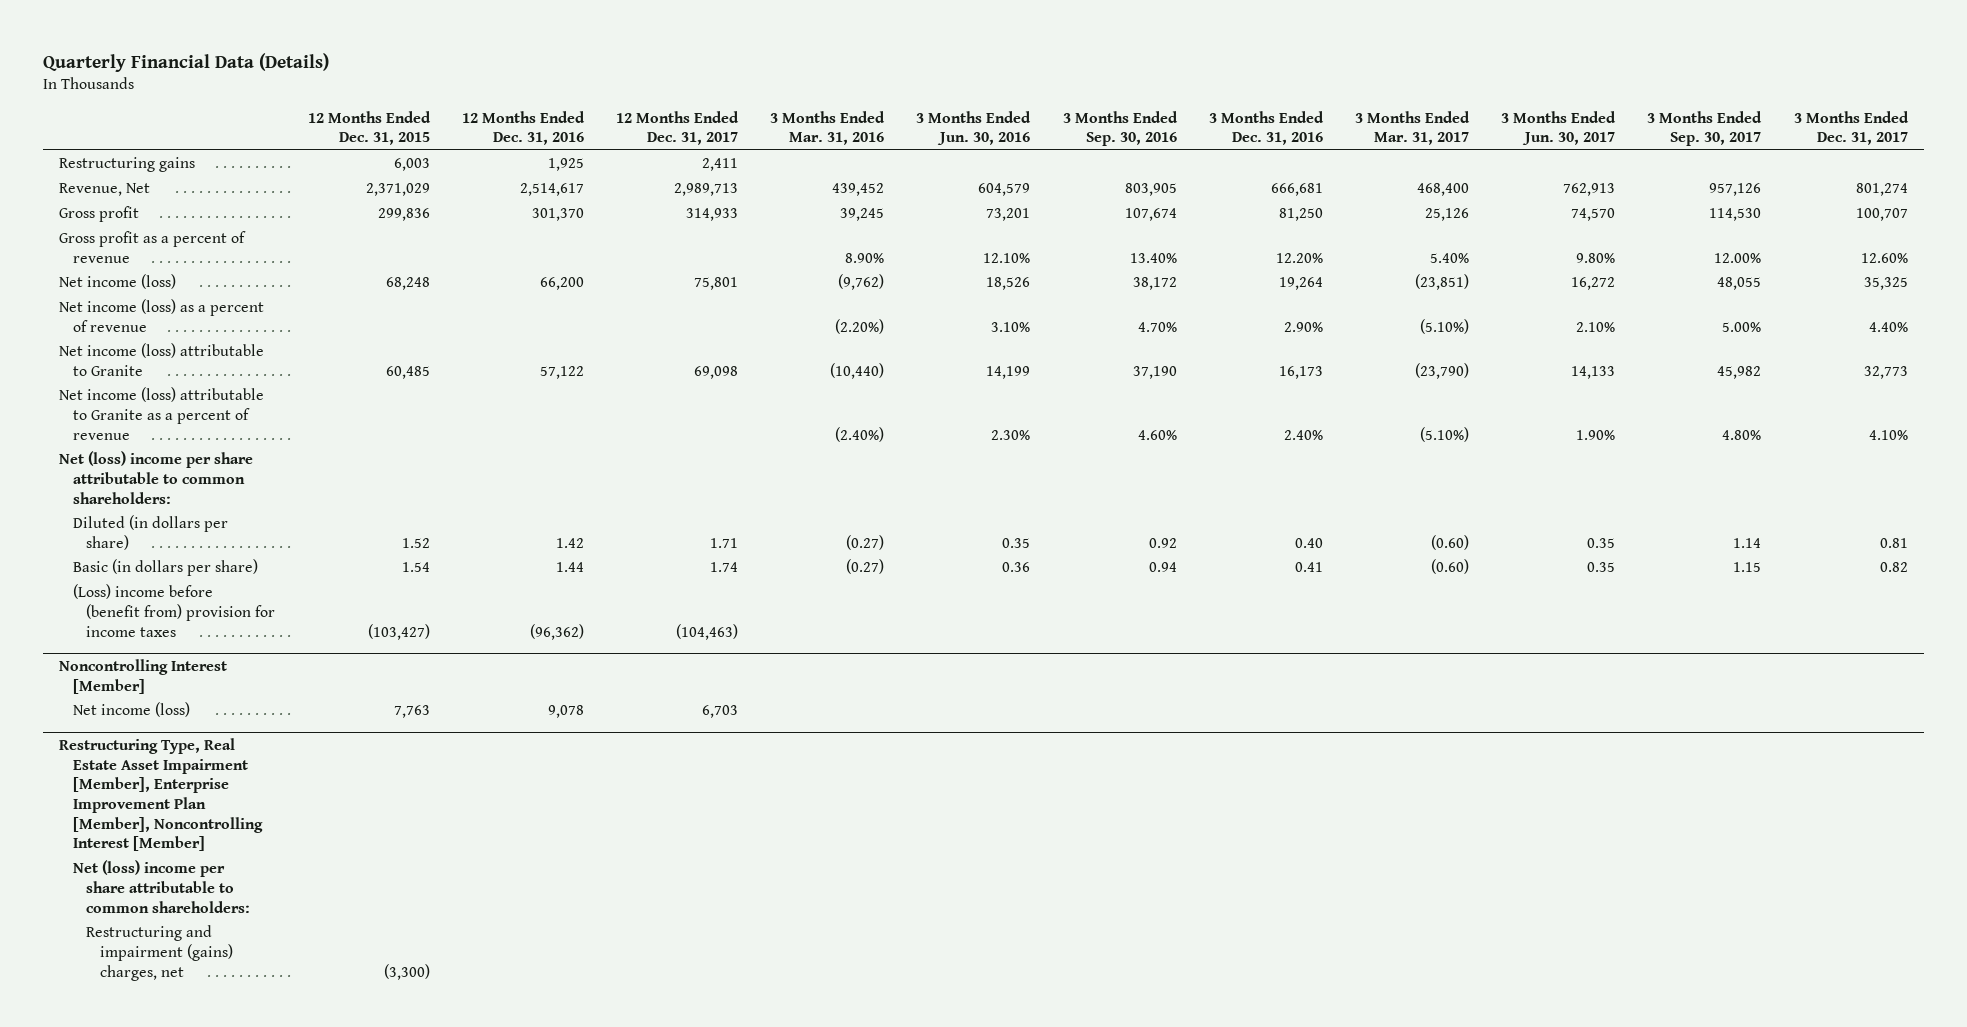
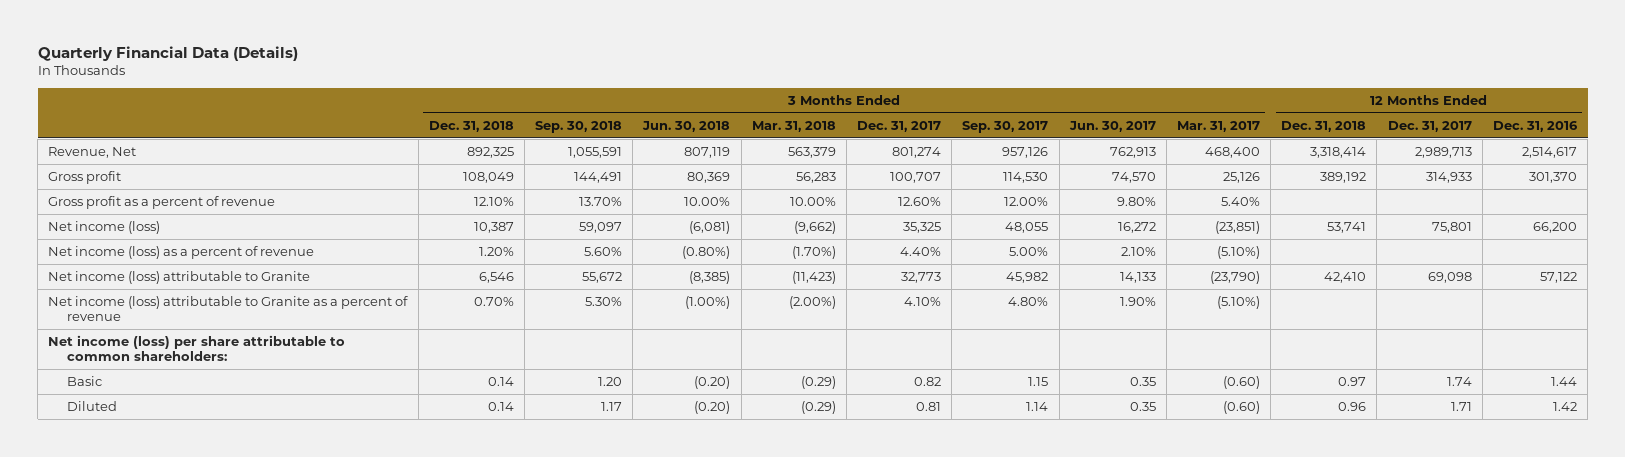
- | 12 Months Ended Dec. 31, 2015 | 12 Months Ended Dec. 31, 2016 | 12 Months Ended Dec. 31, 2017 | 3 Months Ended Mar. 31, 2016 | 3 Months Ended Jun. 30, 2016 | 3 Months Ended Sep. 30, 2016 | 3 Months Ended Dec. 31, 2016 | 3 Months Ended Mar. 31, 2017 | 3 Months Ended Jun. 30, 2017 | 3 Months Ended Sep. 30, 2017 | 3 Months Ended Dec. 31, 2017
+ | 3 Months Ended Dec. 31, 2018 | 3 Months Ended Sep. 30, 2018 | 3 Months Ended Jun. 30, 2018 | 3 Months Ended Mar. 31, 2018 | 3 Months Ended Dec. 31, 2017 | 3 Months Ended Sep. 30, 2017 | 3 Months Ended Jun. 30, 2017 | 3 Months Ended Mar. 31, 2017 | 12 Months Ended Dec. 31, 2018 | 12 Months Ended Dec. 31, 2017 | 12 Months Ended Dec. 31, 2016
- Restructuring gains | 6,003 | 1,925 | 2,411 | | | | | | | |
- Net (loss) income per share attributable to common shareholders:
- Diluted (in dollars per share) | 1.52 | 1.42 | 1.71 | (0.27) | 0.35 | 0.92 | 0.40 | (0.60) | 0.35 | 1.14 | 0.81
- Basic (in dollars per share) | 1.54 | 1.44 | 1.74 | (0.27) | 0.36 | 0.94 | 0.41 | (0.60) | 0.35 | 1.15 | 0.82
- (Loss) income before (benefit from) provision for income taxes | (103,427) | (96,362) | (104,463) | | | | | | | |
- Noncontrolling Interest [Member]
- Net income (loss) | 7,763 | 9,078 | 6,703 | | | | | | | |
- Restructuring Type, Real Estate Asset Impairment [Member], Enterprise Improvement Plan [Member], Noncontrolling Interest [Member]
- Net (loss) income per share attributable to common shareholders:
- Restructuring and impairment (gains) charges, net | (3,300) | | | | | | | | | |
+ Net income (loss) per share attributable to common shareholders:
+ Basic | 0.14 | 1.20 | (0.20) | (0.29) | 0.82 | 1.15 | 0.35 | (0.60) | 0.97 | 1.74 | 1.44
+ Diluted | 0.14 | 1.17 | (0.20) | (0.29) | 0.81 | 1.14 | 0.35 | (0.60) | 0.96 | 1.71 | 1.42

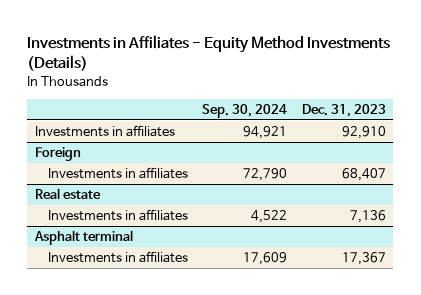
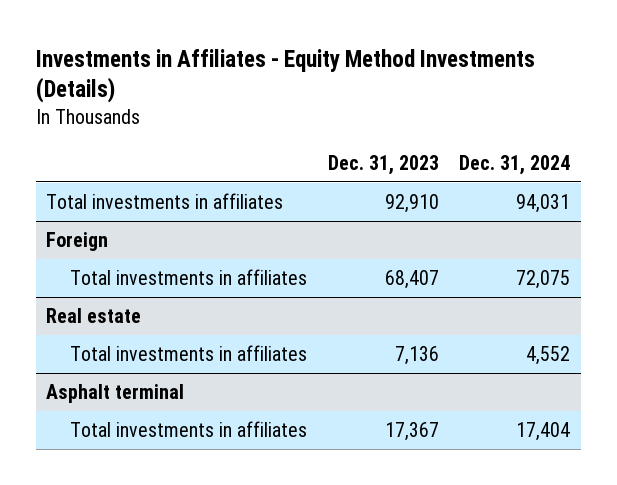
- | Sep. 30, 2024 | Dec. 31, 2023
+ | Dec. 31, 2023 | Dec. 31, 2024
- Investments in affiliates | 94,921 | 92,910
+ Total investments in affiliates | 92,910 | 94,031
@ Foreign
- Investments in affiliates | 72,790 | 68,407
+ Total investments in affiliates | 68,407 | 72,075
@ Real estate
- Investments in affiliates | 4,522 | 7,136
+ Total investments in affiliates | 7,136 | 4,552
@ Asphalt terminal
- Investments in affiliates | 17,609 | 17,367
+ Total investments in affiliates | 17,367 | 17,404

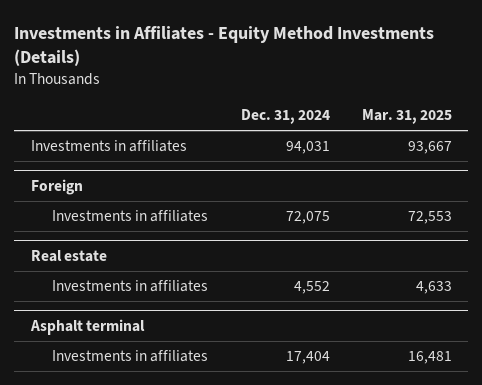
- | Dec. 31, 2023 | Dec. 31, 2024
+ | Dec. 31, 2024 | Mar. 31, 2025
- Total investments in affiliates | 92,910 | 94,031
+ Investments in affiliates | 94,031 | 93,667
@ Foreign
- Total investments in affiliates | 68,407 | 72,075
+ Investments in affiliates | 72,075 | 72,553
@ Real estate
- Total investments in affiliates | 7,136 | 4,552
+ Investments in affiliates | 4,552 | 4,633
@ Asphalt terminal
- Total investments in affiliates | 17,367 | 17,404
+ Investments in affiliates | 17,404 | 16,481

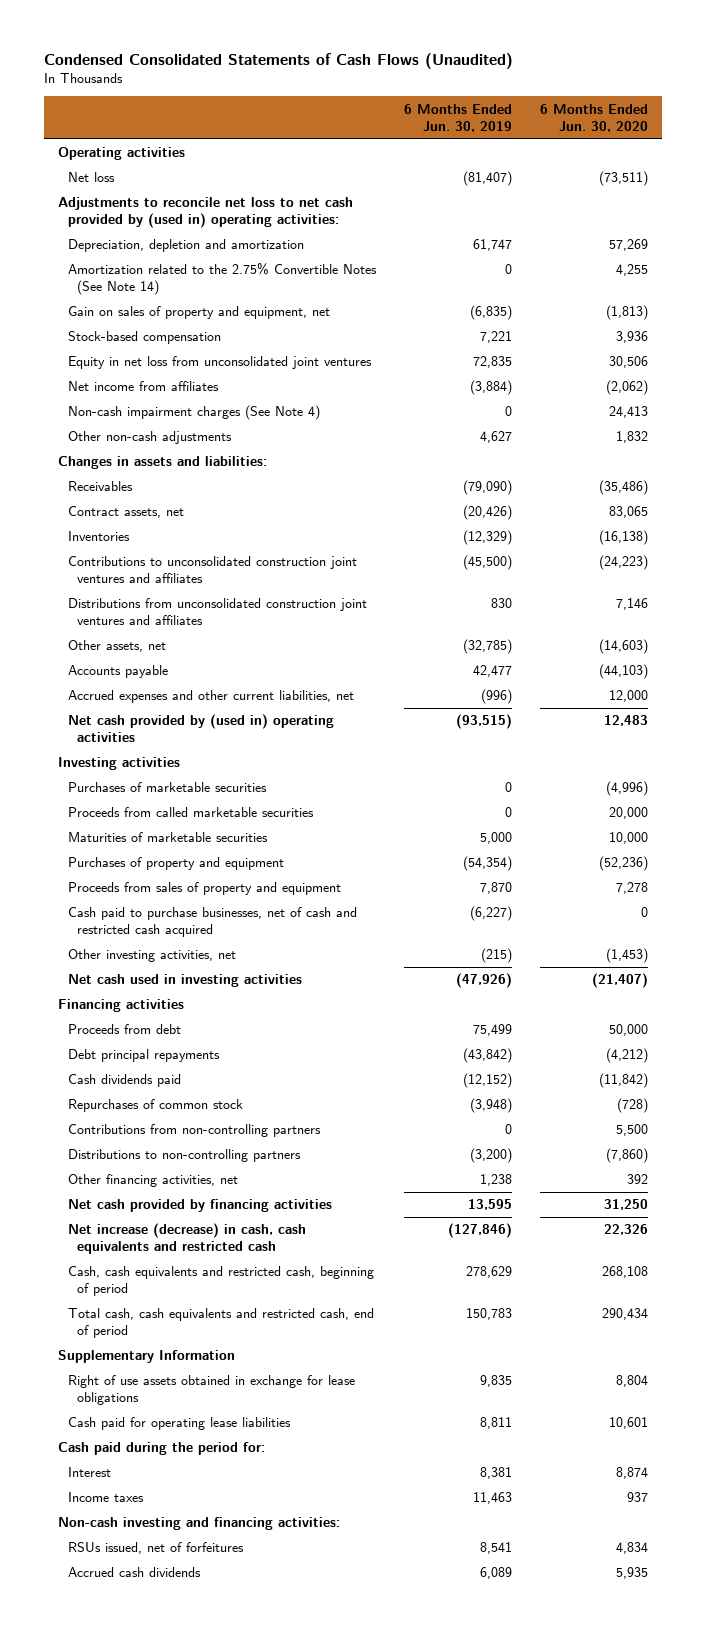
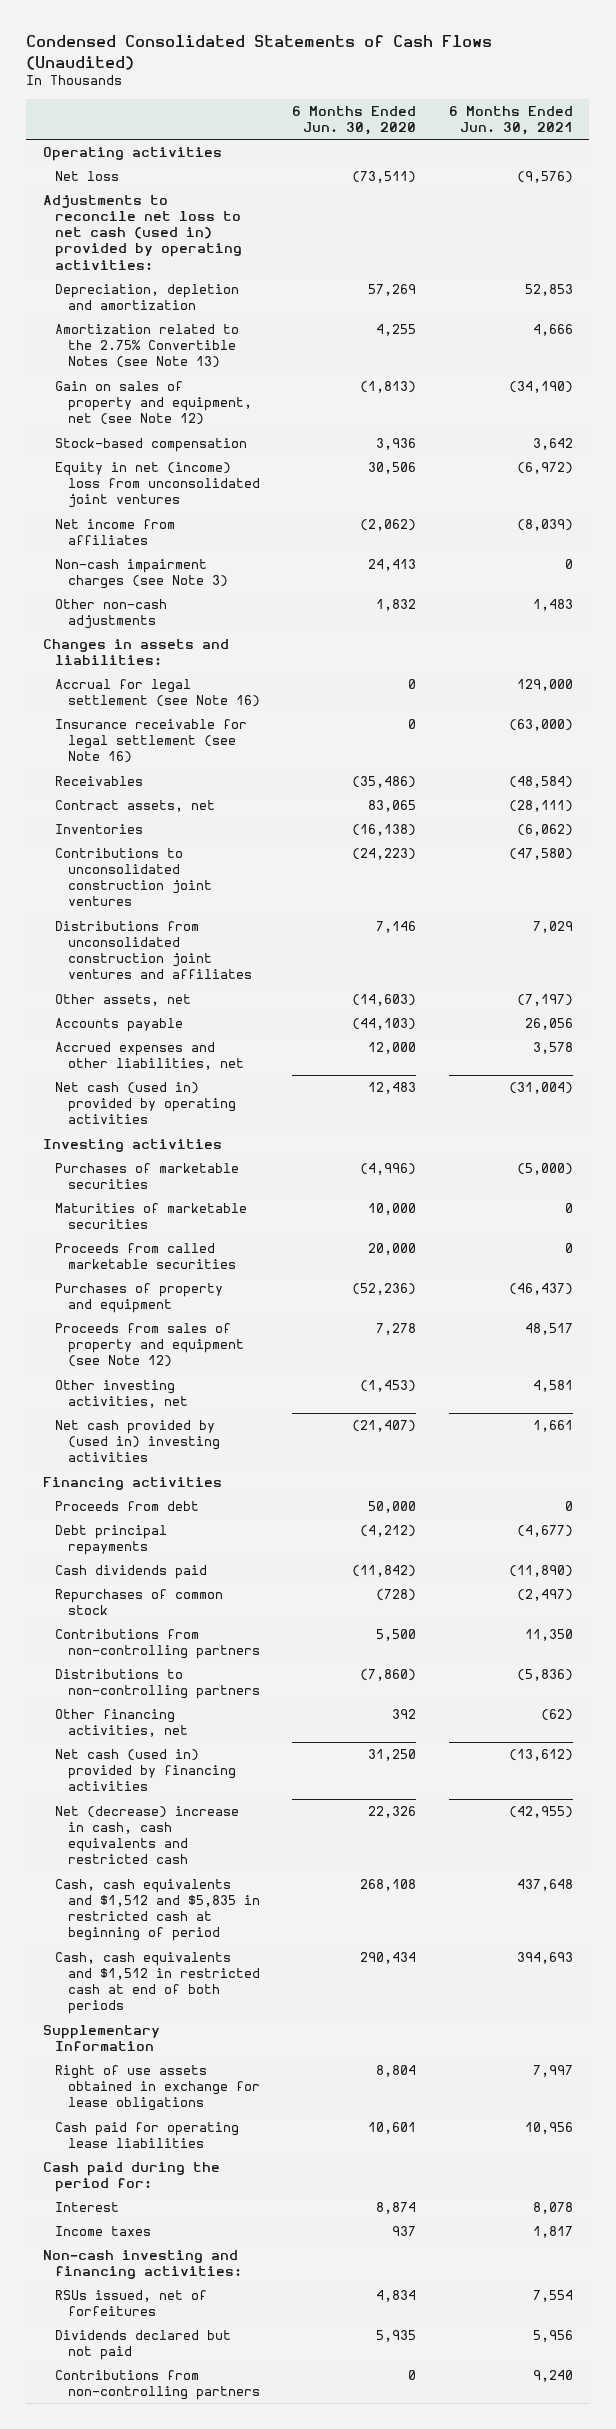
- | 6 Months Ended Jun. 30, 2019 | 6 Months Ended Jun. 30, 2020
+ | 6 Months Ended Jun. 30, 2020 | 6 Months Ended Jun. 30, 2021
- Adjustments to reconcile net loss to net cash provided by (used in) operating activities:
+ Adjustments to reconcile net loss to net cash (used in) provided by operating activities:
- Amortization related to the 2.75% Convertible Notes (See Note 14) | 0 | 4,255
- Gain on sales of property and equipment, net | (6,835) | (1,813)
+ Amortization related to the 2.75% Convertible Notes (see Note 13) | 4,255 | 4,666
+ Gain on sales of property and equipment, net (see Note 12) | (1,813) | (34,190)
- Equity in net loss from unconsolidated joint ventures | 72,835 | 30,506
+ Equity in net (income) loss from unconsolidated joint ventures | 30,506 | (6,972)
- Non-cash impairment charges (See Note 4) | 0 | 24,413
+ Non-cash impairment charges (see Note 3) | 24,413 | 0
+ Accrual for legal settlement (see Note 16) | 0 | 129,000
+ Insurance receivable for legal settlement (see Note 16) | 0 | (63,000)
- Contributions to unconsolidated construction joint ventures and affiliates | (45,500) | (24,223)
+ Contributions to unconsolidated construction joint ventures | (24,223) | (47,580)
- Accrued expenses and other current liabilities, net | (996) | 12,000
- Net cash provided by (used in) operating activities | (93,515) | 12,483
+ Accrued expenses and other liabilities, net | 12,000 | 3,578
+ Net cash (used in) provided by operating activities | 12,483 | (31,004)
moved down: Proceeds from called marketable securities | 20,000 | 0
- Proceeds from sales of property and equipment | 7,870 | 7,278
- Cash paid to purchase businesses, net of cash and restricted cash acquired | (6,227) | 0
+ Proceeds from sales of property and equipment (see Note 12) | 7,278 | 48,517
- Net cash used in investing activities | (47,926) | (21,407)
+ Net cash provided by (used in) investing activities | (21,407) | 1,661
- Net cash provided by financing activities | 13,595 | 31,250
- Net increase (decrease) in cash, cash equivalents and restricted cash | (127,846) | 22,326
- Cash, cash equivalents and restricted cash, beginning of period | 278,629 | 268,108
- Total cash, cash equivalents and restricted cash, end of period | 150,783 | 290,434
+ Net cash (used in) provided by financing activities | 31,250 | (13,612)
+ Net (decrease) increase in cash, cash equivalents and restricted cash | 22,326 | (42,955)
+ Cash, cash equivalents and $1,512 and $5,835 in restricted cash at beginning of period | 268,108 | 437,648
+ Cash, cash equivalents and $1,512 in restricted cash at end of both periods | 290,434 | 394,693
- Accrued cash dividends | 6,089 | 5,935
+ Dividends declared but not paid | 5,935 | 5,956
+ Contributions from non-controlling partners | 0 | 9,240

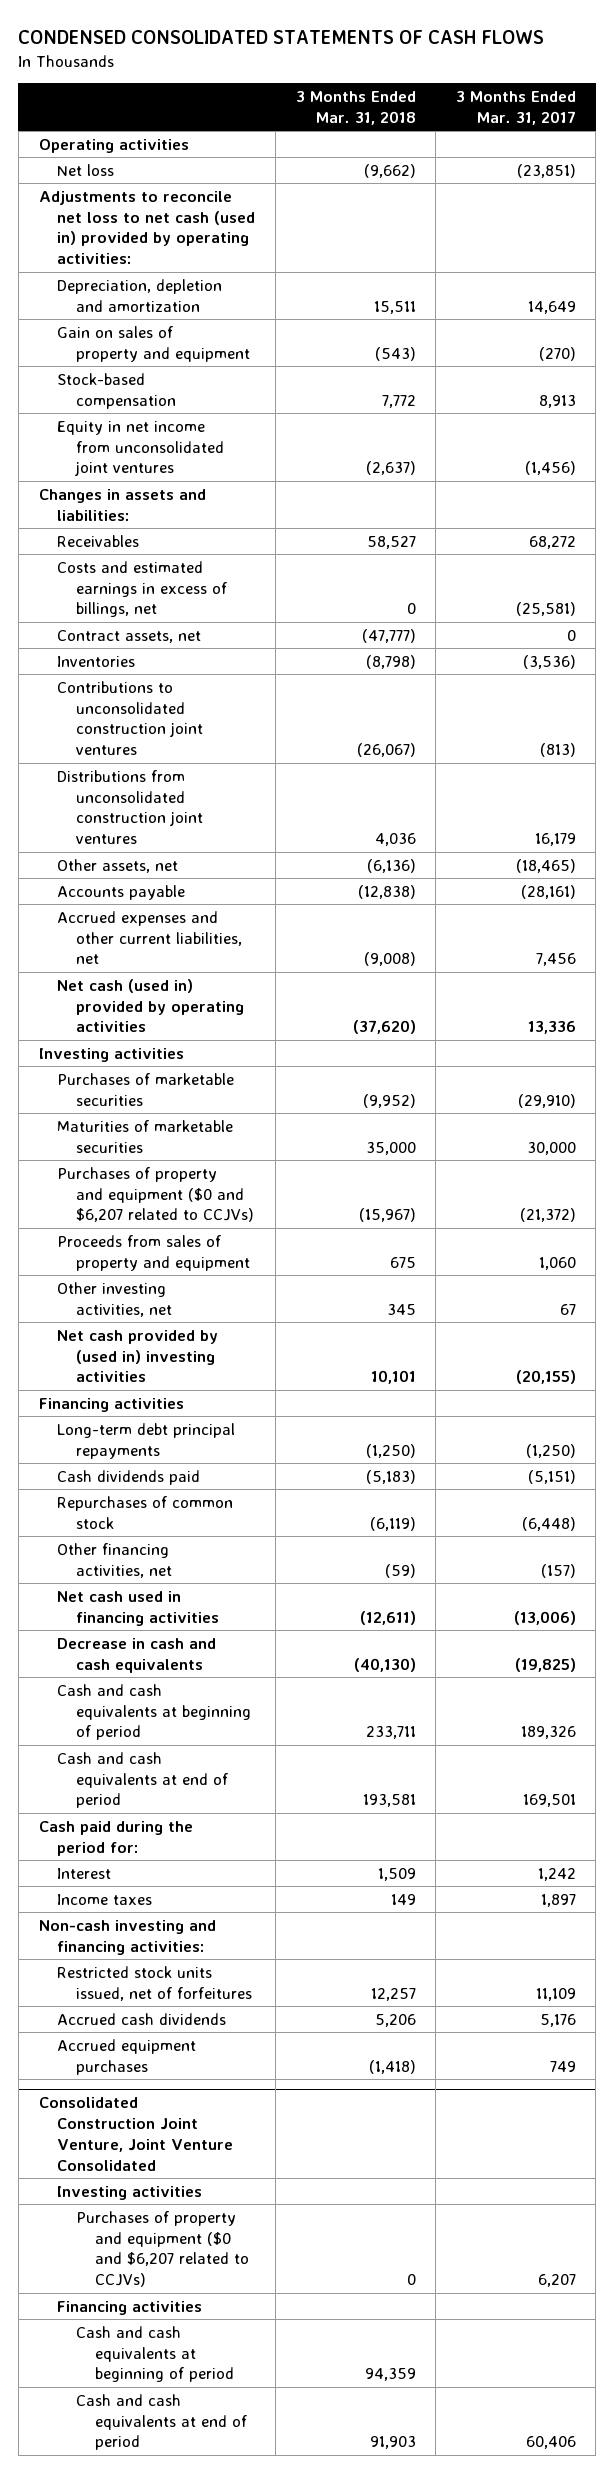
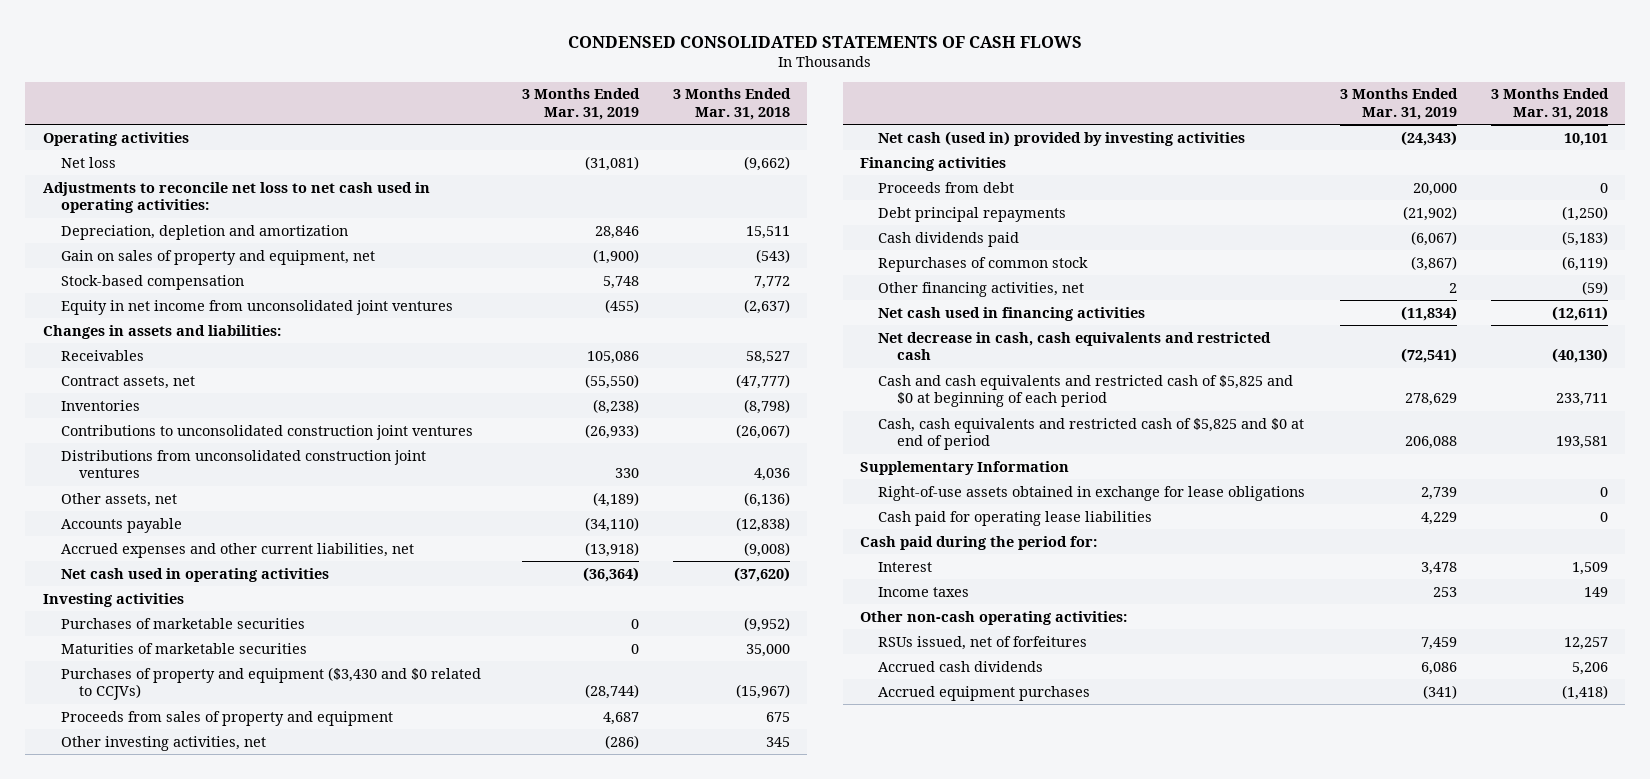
- | 3 Months Ended Mar. 31, 2018 | 3 Months Ended Mar. 31, 2017
+ | 3 Months Ended Mar. 31, 2019 | 3 Months Ended Mar. 31, 2018
- Adjustments to reconcile net loss to net cash (used in) provided by operating activities:
+ Adjustments to reconcile net loss to net cash used in operating activities:
- Gain on sales of property and equipment | (543) | (270)
+ Gain on sales of property and equipment, net | (1,900) | (543)
- Costs and estimated earnings in excess of billings, net | 0 | (25,581)
- Net cash (used in) provided by operating activities | (37,620) | 13,336
+ Net cash used in operating activities | (36,364) | (37,620)
- Purchases of property and equipment ($0 and $6,207 related to CCJVs) | (15,967) | (21,372)
+ Purchases of property and equipment ($3,430 and $0 related to CCJVs) | (28,744) | (15,967)
- Net cash provided by (used in) investing activities | 10,101 | (20,155)
+ Net cash (used in) provided by investing activities | (24,343) | 10,101
- Long-term debt principal repayments | (1,250) | (1,250)
+ Proceeds from debt | 20,000 | 0
+ Debt principal repayments | (21,902) | (1,250)
- Decrease in cash and cash equivalents | (40,130) | (19,825)
- Cash and cash equivalents at beginning of period | 233,711 | 189,326
- Cash and cash equivalents at end of period | 193,581 | 169,501
+ Net decrease in cash, cash equivalents and restricted cash | (72,541) | (40,130)
+ Cash and cash equivalents and restricted cash of $5,825 and $0 at beginning of each period | 278,629 | 233,711
+ Cash, cash equivalents and restricted cash of $5,825 and $0 at end of period | 206,088 | 193,581
+ Supplementary Information
+ Right-of-use assets obtained in exchange for lease obligations | 2,739 | 0
+ Cash paid for operating lease liabilities | 4,229 | 0
- Non-cash investing and financing activities:
- Restricted stock units issued, net of forfeitures | 12,257 | 11,109
+ Other non-cash operating activities:
+ RSUs issued, net of forfeitures | 7,459 | 12,257
- Consolidated Construction Joint Venture, Joint Venture Consolidated
- Investing activities
- Purchases of property and equipment ($0 and $6,207 related to CCJVs) | 0 | 6,207
- Financing activities
- Cash and cash equivalents at beginning of period | 94,359 |
- Cash and cash equivalents at end of period | 91,903 | 60,406

